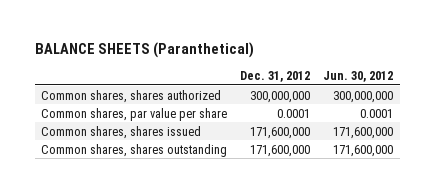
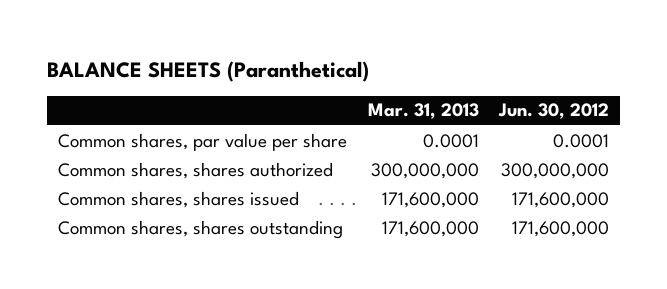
- | Dec. 31, 2012 | Jun. 30, 2012
+ | Mar. 31, 2013 | Jun. 30, 2012
moved down: Common shares, shares authorized | 300,000,000 | 300,000,000

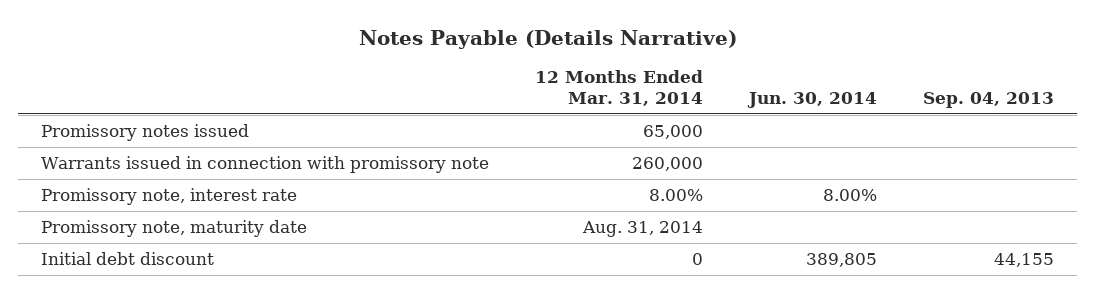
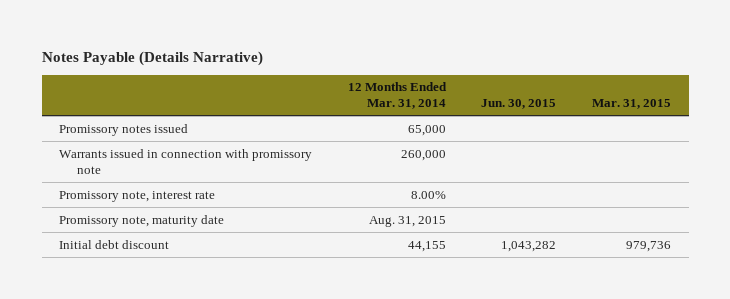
- | 12 Months Ended Mar. 31, 2014 | Jun. 30, 2014 | Sep. 04, 2013
+ | 12 Months Ended Mar. 31, 2014 | Jun. 30, 2015 | Mar. 31, 2015
- Promissory note, maturity date | Aug. 31, 2014 | |
- Initial debt discount | 0 | 389,805 | 44,155
+ Promissory note, maturity date | Aug. 31, 2015 | |
+ Initial debt discount | 44,155 | 1,043,282 | 979,736

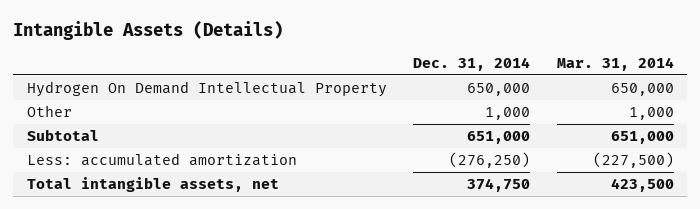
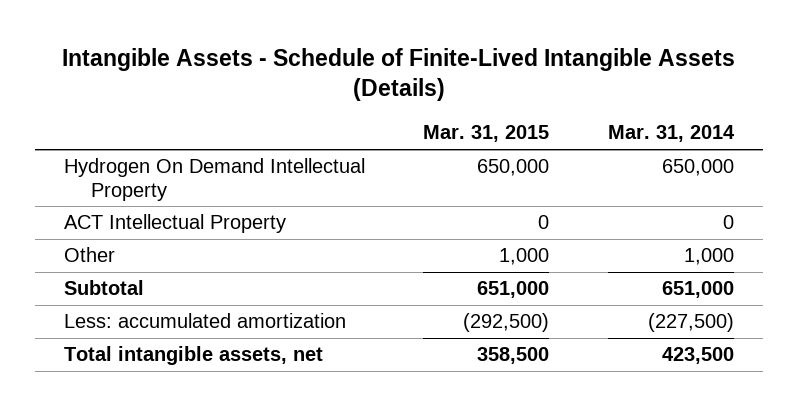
- Intangible Assets (Details)
+ Intangible Assets - Schedule of Finite-Lived Intangible Assets (Details)
- | Dec. 31, 2014 | Mar. 31, 2014
+ | Mar. 31, 2015 | Mar. 31, 2014
+ ACT Intellectual Property | 0 | 0

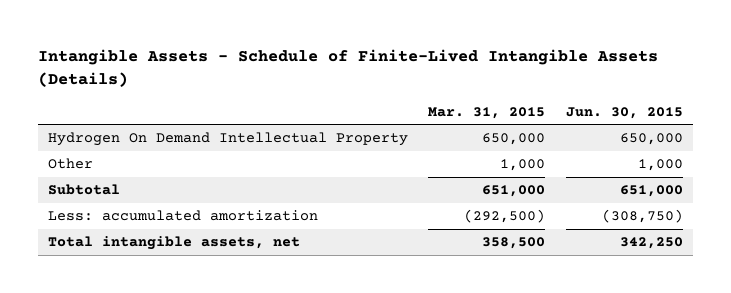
- | Mar. 31, 2015 | Mar. 31, 2014
+ | Mar. 31, 2015 | Jun. 30, 2015
- ACT Intellectual Property | 0 | 0

